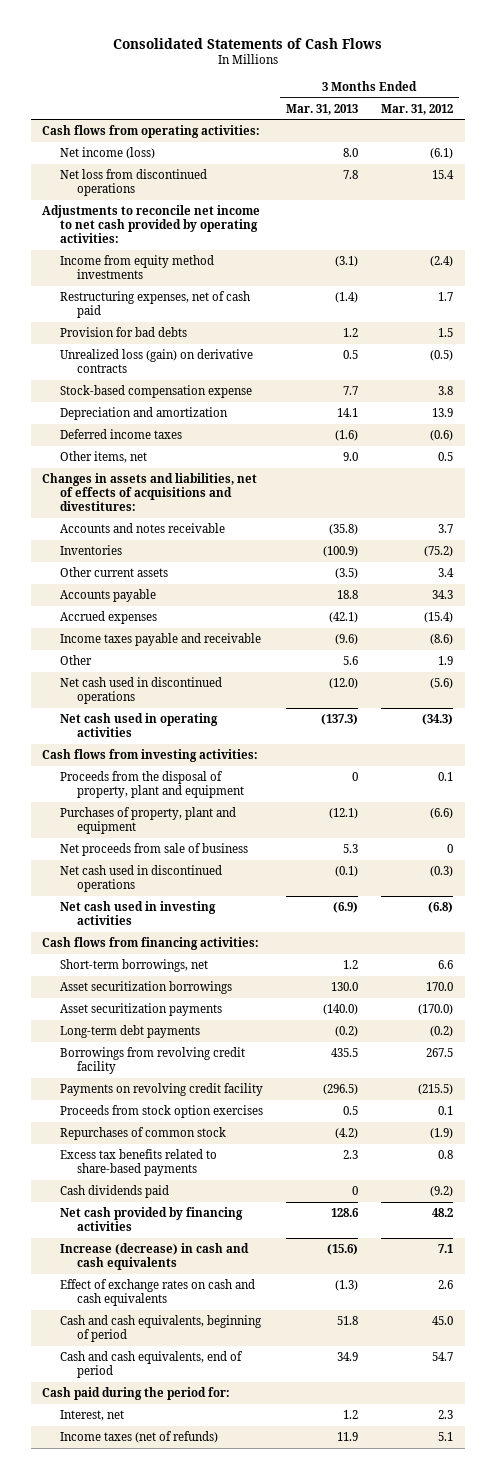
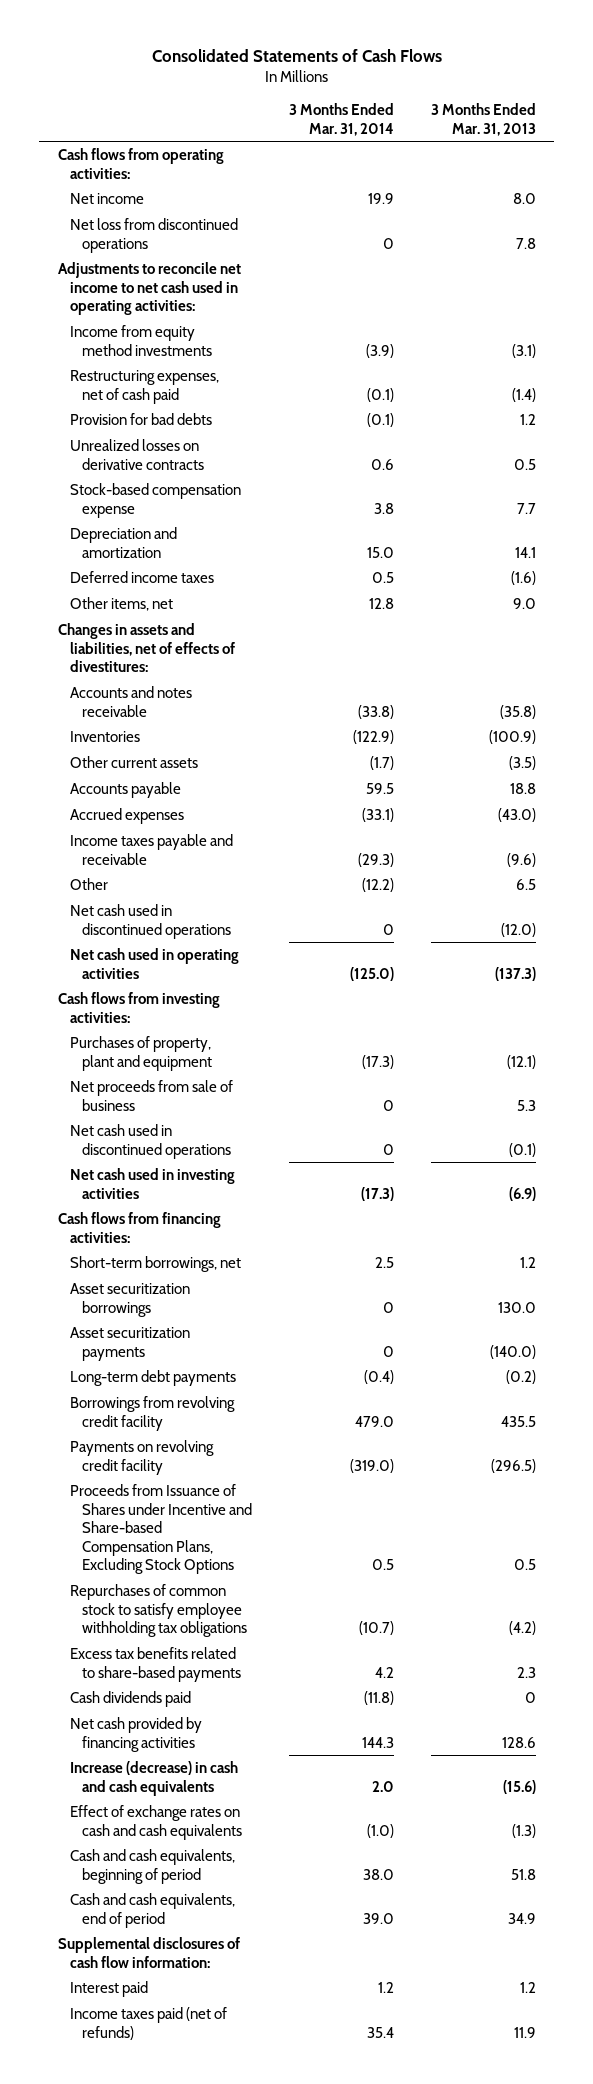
- | 3 Months Ended Mar. 31, 2013 | 3 Months Ended Mar. 31, 2012
+ | 3 Months Ended Mar. 31, 2014 | 3 Months Ended Mar. 31, 2013
- Net income (loss) | 8.0 | (6.1)
+ Net income | 19.9 | 8.0
- Adjustments to reconcile net income to net cash provided by operating activities:
+ Adjustments to reconcile net income to net cash used in operating activities:
- Unrealized loss (gain) on derivative contracts | 0.5 | (0.5)
+ Unrealized losses on derivative contracts | 0.6 | 0.5
- Changes in assets and liabilities, net of effects of acquisitions and divestitures:
+ Changes in assets and liabilities, net of effects of divestitures:
- Accrued expenses | (42.1) | (15.4)
+ Accrued expenses | (33.1) | (43.0)
- Other | 5.6 | 1.9
+ Other | (12.2) | 6.5
- Proceeds from the disposal of property, plant and equipment | 0 | 0.1
- Proceeds from stock option exercises | 0.5 | 0.1
- Repurchases of common stock | (4.2) | (1.9)
+ Proceeds from Issuance of Shares under Incentive and Share-based Compensation Plans, Excluding Stock Options | 0.5 | 0.5
+ Repurchases of common stock to satisfy employee withholding tax obligations | (10.7) | (4.2)
- Cash paid during the period for:
- Interest, net | 1.2 | 2.3
- Income taxes (net of refunds) | 11.9 | 5.1
+ Supplemental disclosures of cash flow information:
+ Interest paid | 1.2 | 1.2
+ Income taxes paid (net of refunds) | 35.4 | 11.9

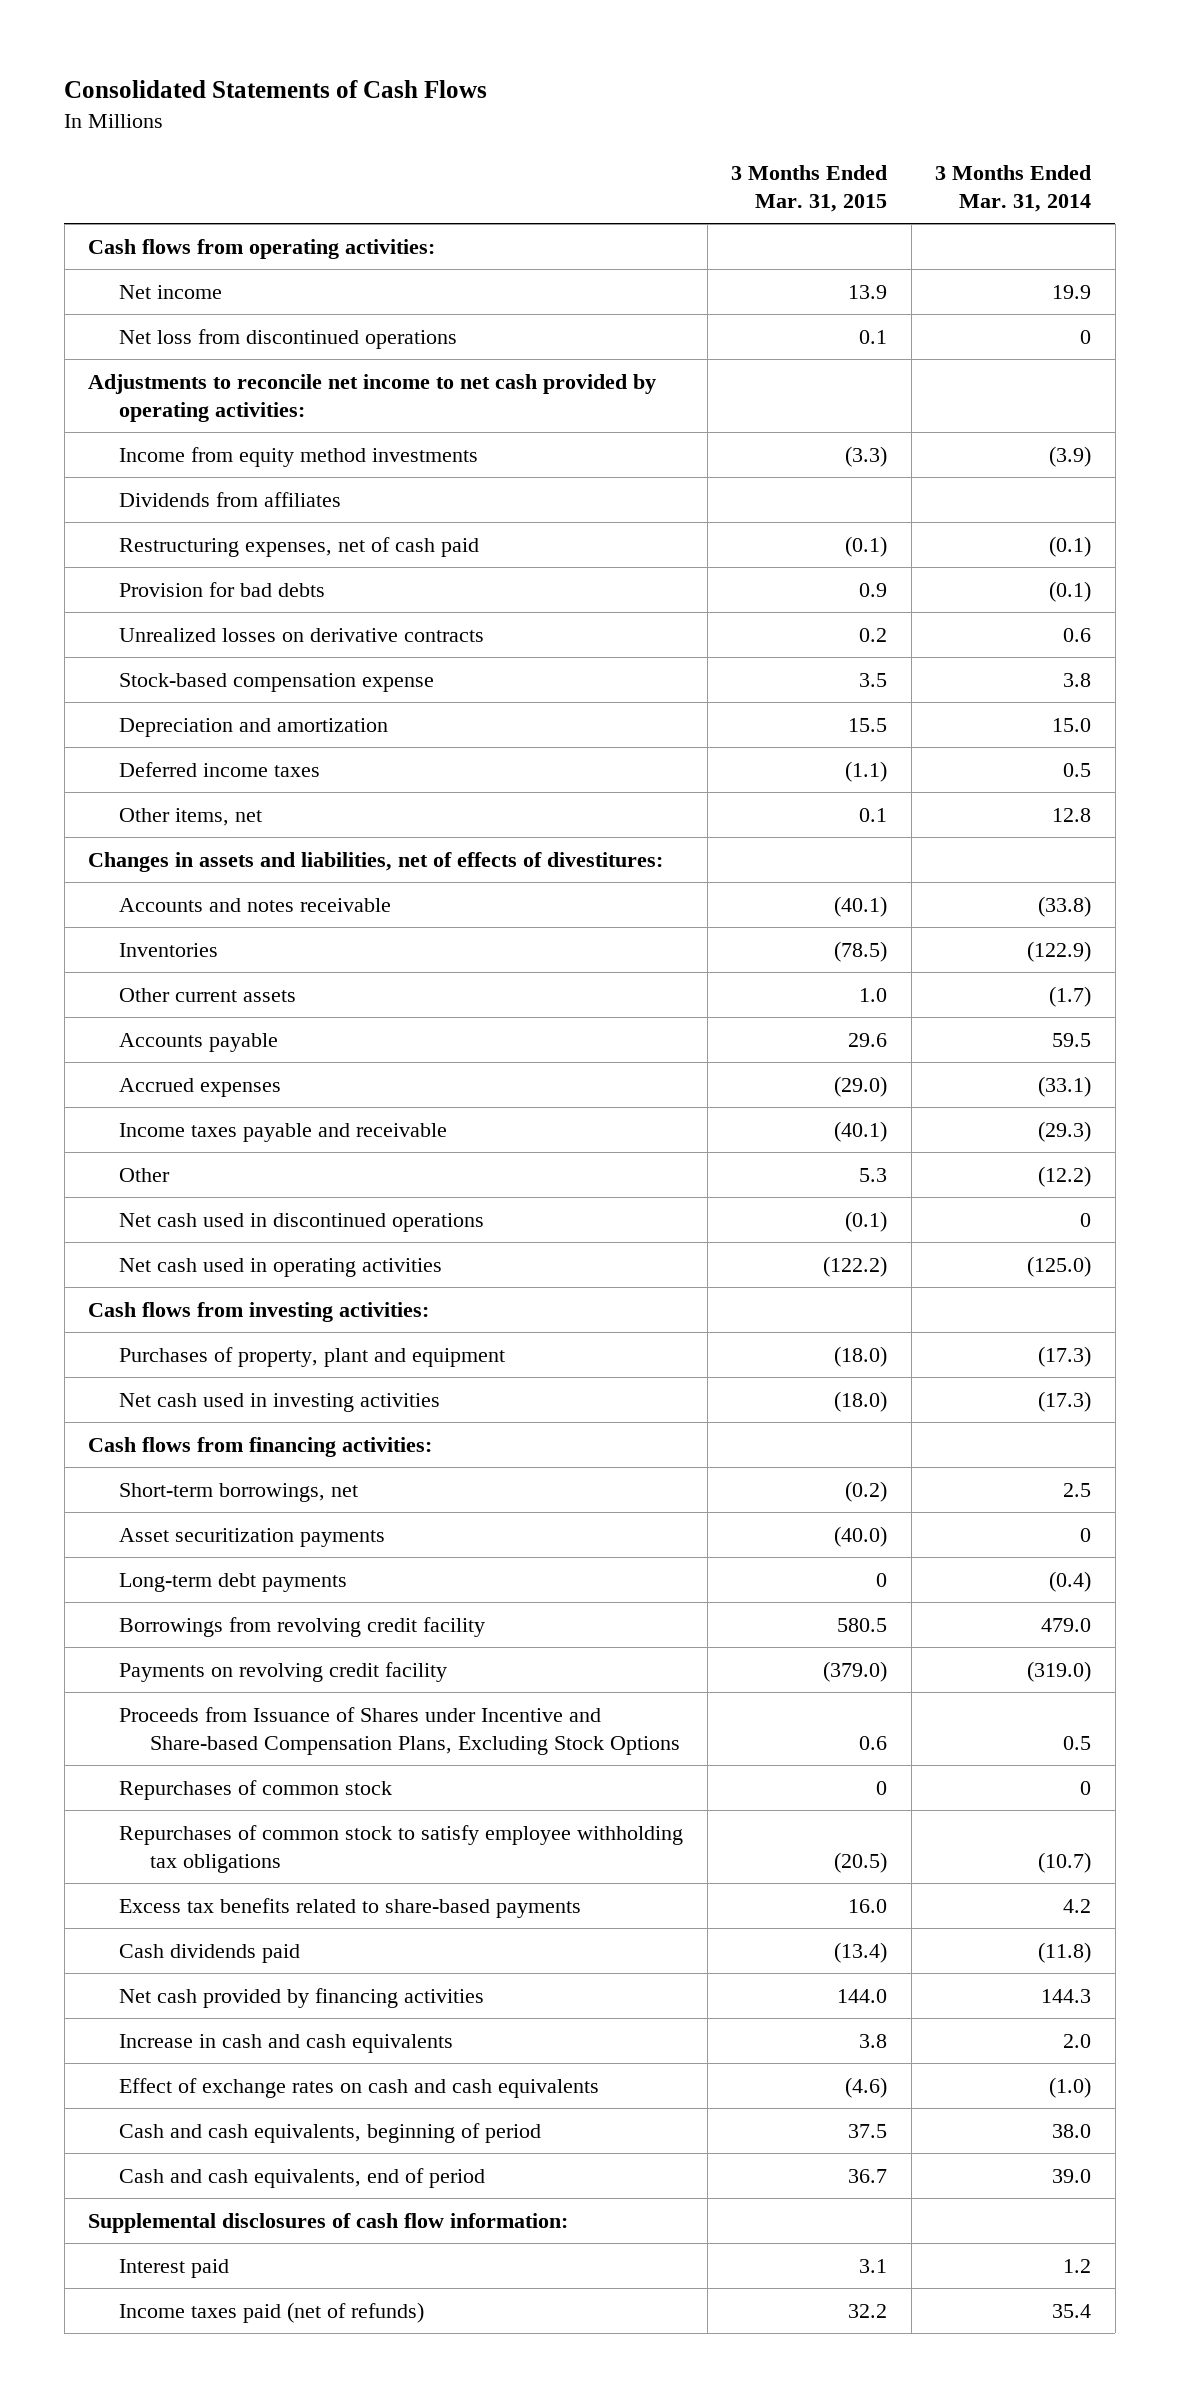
- | 3 Months Ended Mar. 31, 2014 | 3 Months Ended Mar. 31, 2013
+ | 3 Months Ended Mar. 31, 2015 | 3 Months Ended Mar. 31, 2014
- Adjustments to reconcile net income to net cash used in operating activities:
+ Adjustments to reconcile net income to net cash provided by operating activities:
+ Dividends from affiliates
- Net proceeds from sale of business | 0 | 5.3
- Net cash used in discontinued operations | 0 | (0.1)
- Asset securitization borrowings | 0 | 130.0
+ Repurchases of common stock | 0 | 0
- Increase (decrease) in cash and cash equivalents | 2.0 | (15.6)
+ Increase in cash and cash equivalents | 3.8 | 2.0

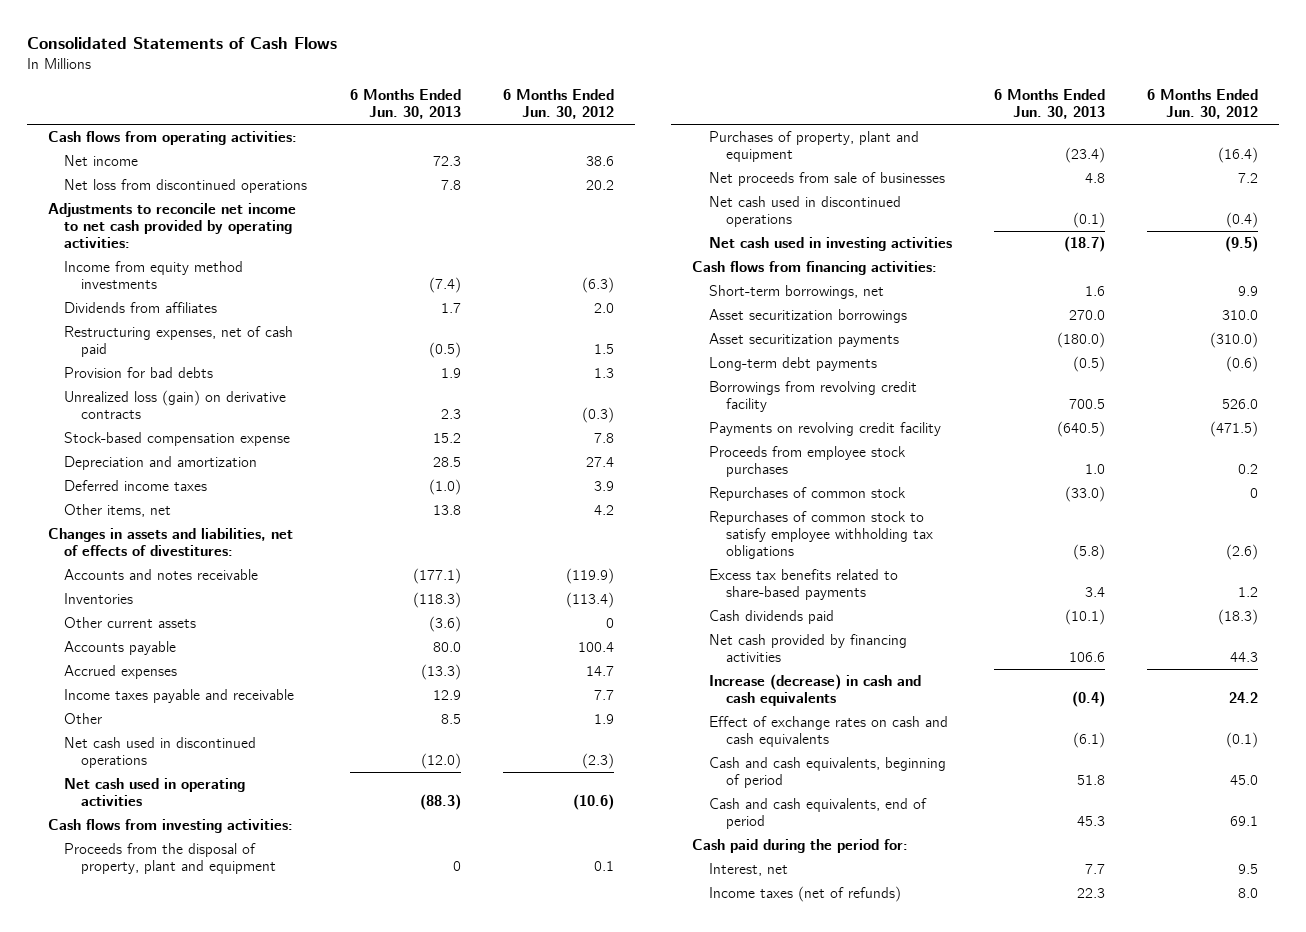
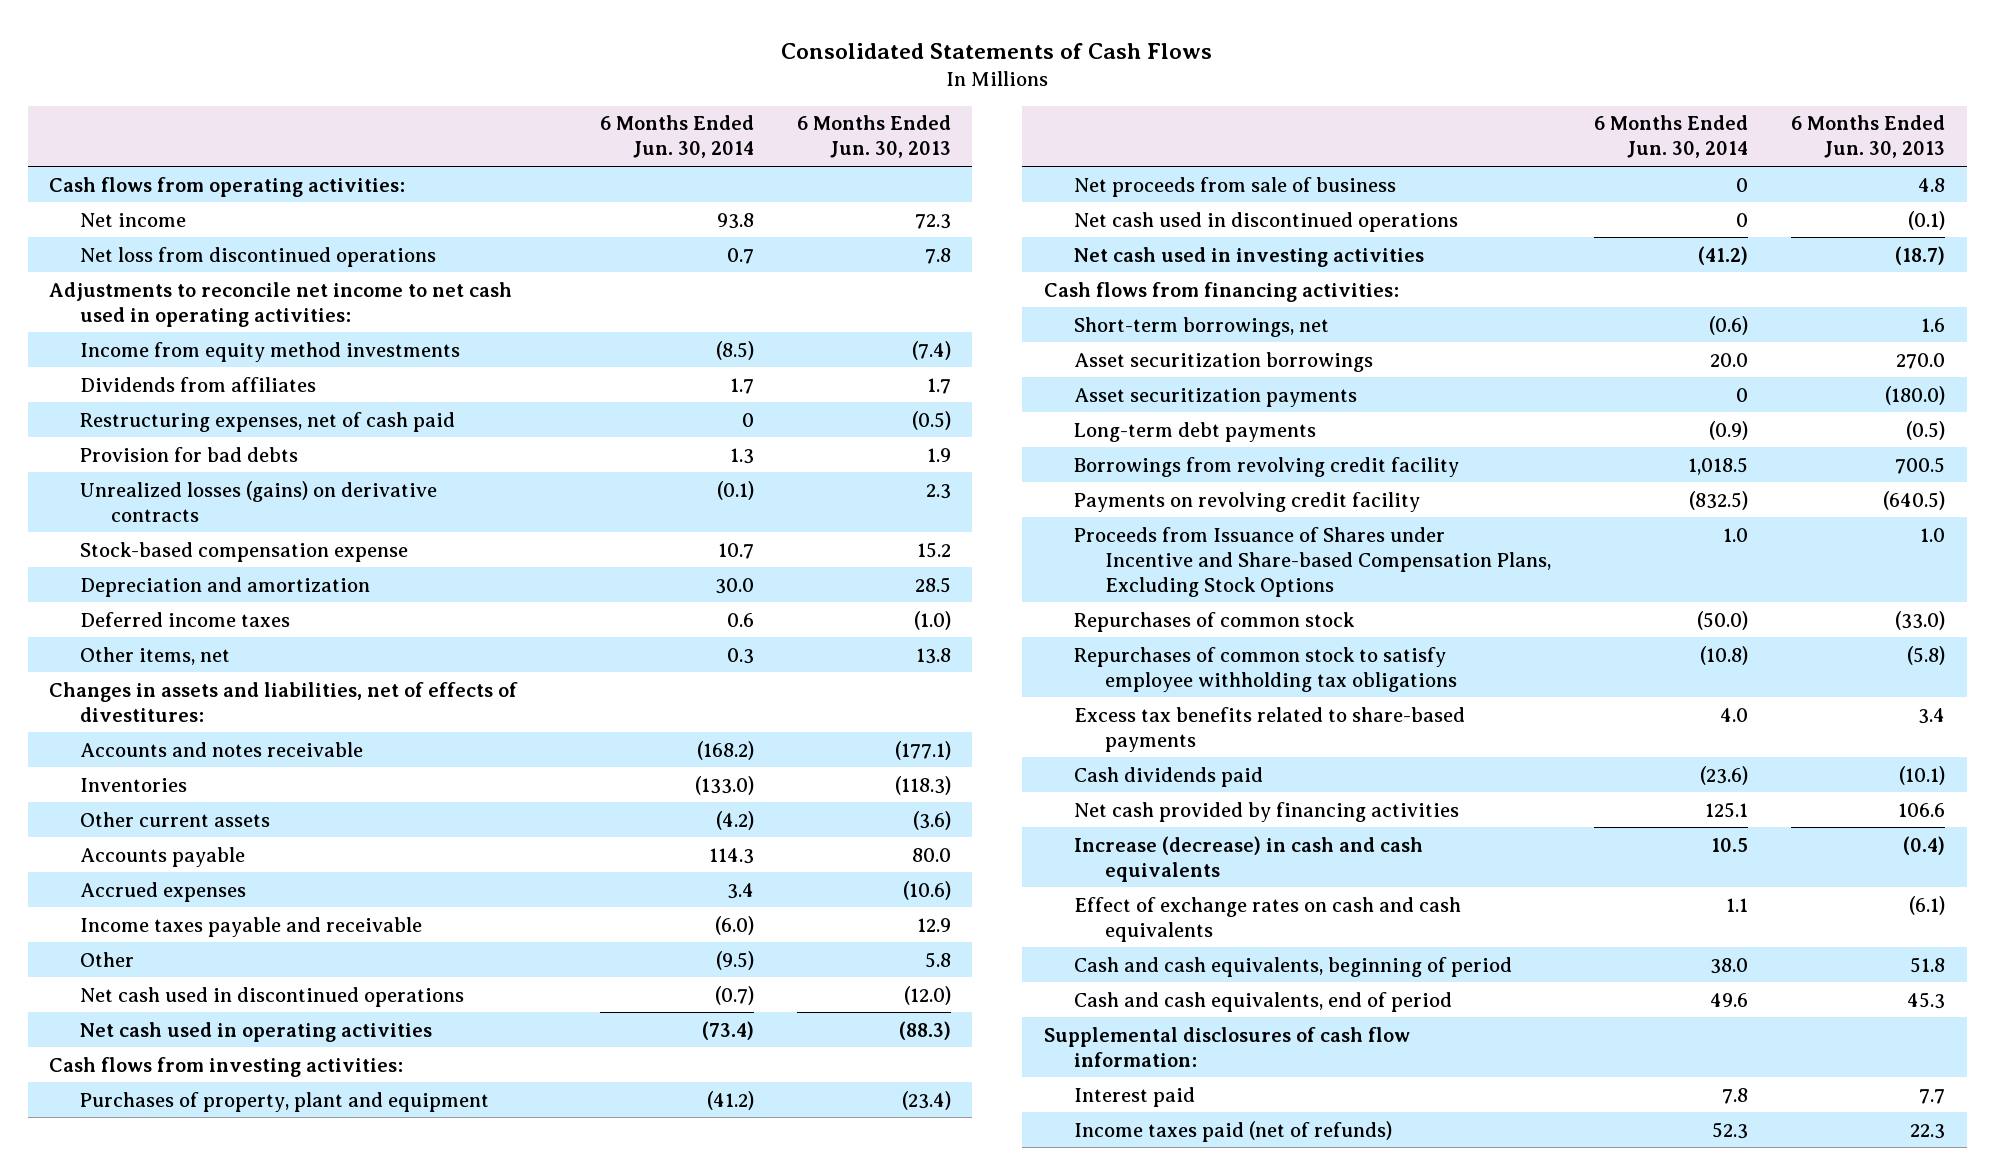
- | 6 Months Ended Jun. 30, 2013 | 6 Months Ended Jun. 30, 2012
+ | 6 Months Ended Jun. 30, 2014 | 6 Months Ended Jun. 30, 2013
- Adjustments to reconcile net income to net cash provided by operating activities:
+ Adjustments to reconcile net income to net cash used in operating activities:
- Unrealized loss (gain) on derivative contracts | 2.3 | (0.3)
+ Unrealized losses (gains) on derivative contracts | (0.1) | 2.3
- Accrued expenses | (13.3) | 14.7
+ Accrued expenses | 3.4 | (10.6)
- Other | 8.5 | 1.9
+ Other | (9.5) | 5.8
- Proceeds from the disposal of property, plant and equipment | 0 | 0.1
- Net proceeds from sale of businesses | 4.8 | 7.2
+ Net proceeds from sale of business | 0 | 4.8
- Proceeds from employee stock purchases | 1.0 | 0.2
+ Proceeds from Issuance of Shares under Incentive and Share-based Compensation Plans, Excluding Stock Options | 1.0 | 1.0
- Cash paid during the period for:
- Interest, net | 7.7 | 9.5
- Income taxes (net of refunds) | 22.3 | 8.0
+ Supplemental disclosures of cash flow information:
+ Interest paid | 7.8 | 7.7
+ Income taxes paid (net of refunds) | 52.3 | 22.3

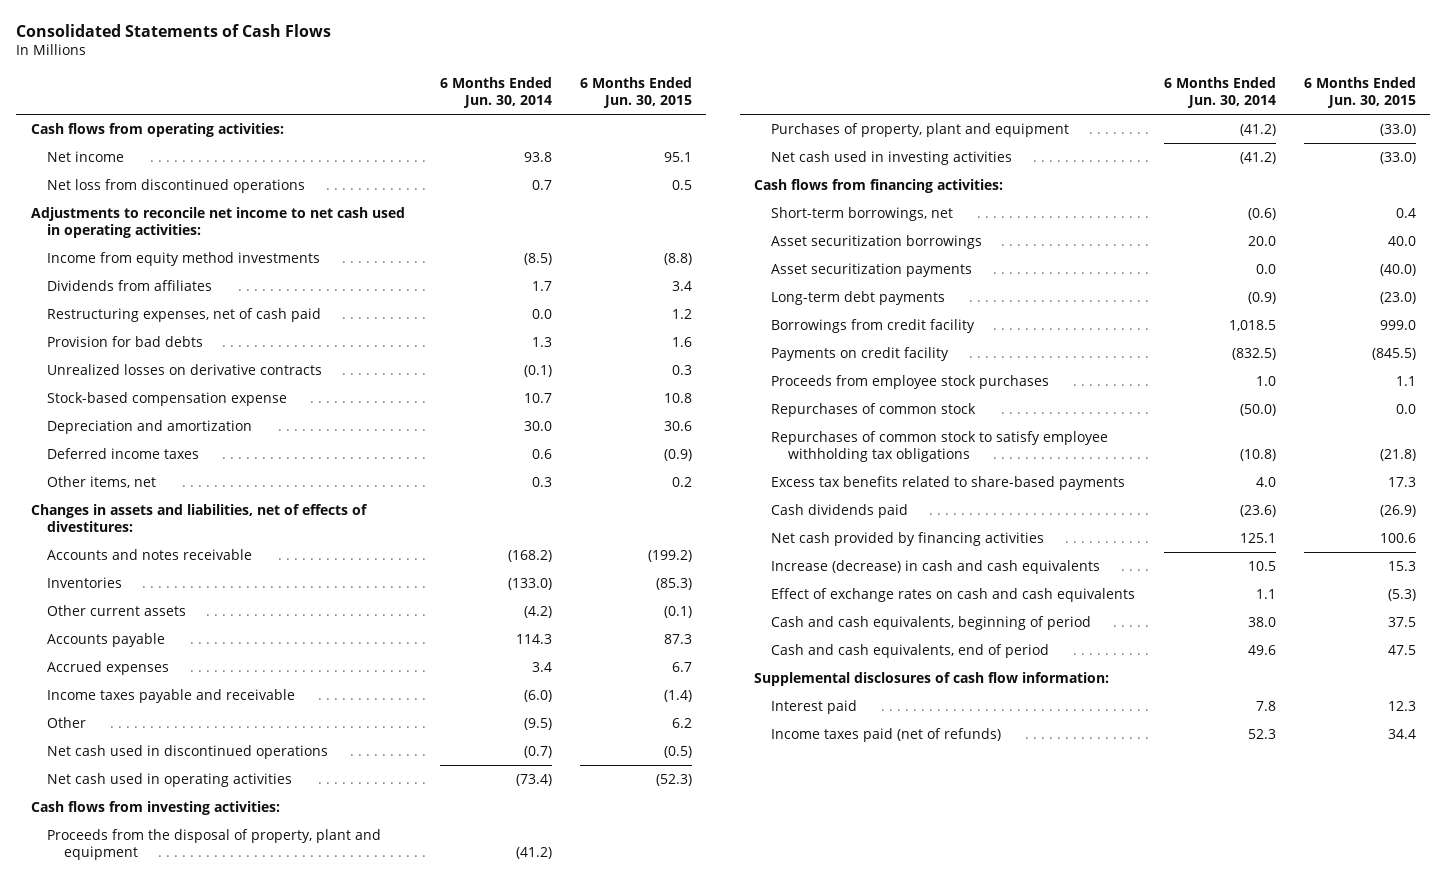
- | 6 Months Ended Jun. 30, 2014 | 6 Months Ended Jun. 30, 2013
+ | 6 Months Ended Jun. 30, 2014 | 6 Months Ended Jun. 30, 2015
- Restructuring expenses, net of cash paid | 0 | (0.5)
+ Restructuring expenses, net of cash paid | 0.0 | 1.2
- Unrealized losses (gains) on derivative contracts | (0.1) | 2.3
+ Unrealized losses on derivative contracts | (0.1) | 0.3
+ Proceeds from the disposal of property, plant and equipment | (41.2) |
- Net proceeds from sale of business | 0 | 4.8
- Net cash used in discontinued operations | 0 | (0.1)
- Asset securitization payments | 0 | (180.0)
+ Asset securitization payments | 0.0 | (40.0)
- Borrowings from revolving credit facility | 1,018.5 | 700.5
- Payments on revolving credit facility | (832.5) | (640.5)
- Proceeds from Issuance of Shares under Incentive and Share-based Compensation Plans, Excluding Stock Options | 1.0 | 1.0
+ Borrowings from credit facility | 1,018.5 | 999.0
+ Payments on credit facility | (832.5) | (845.5)
+ Proceeds from employee stock purchases | 1.0 | 1.1

